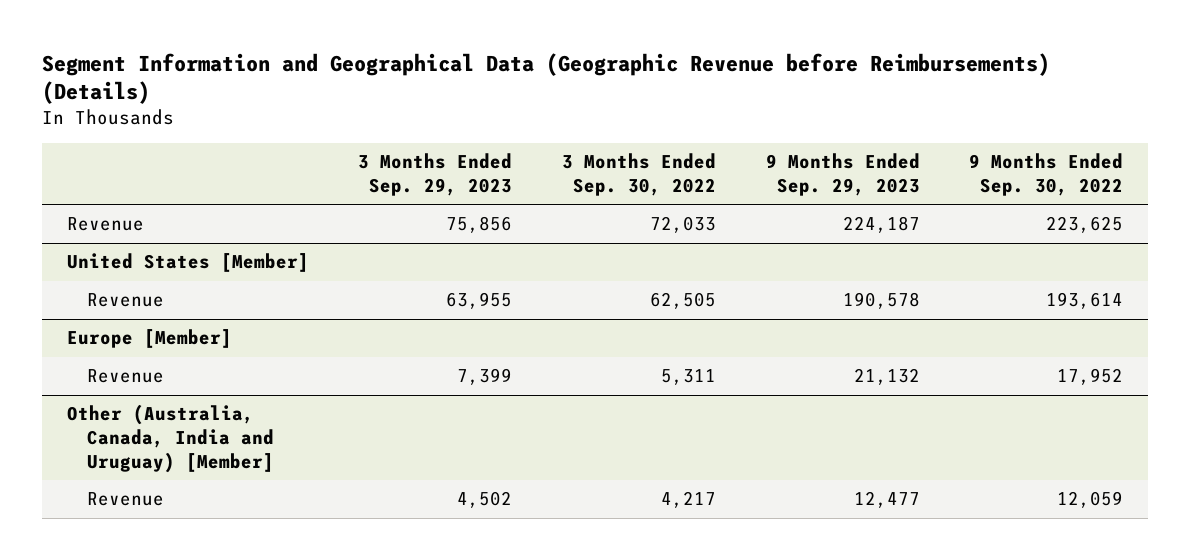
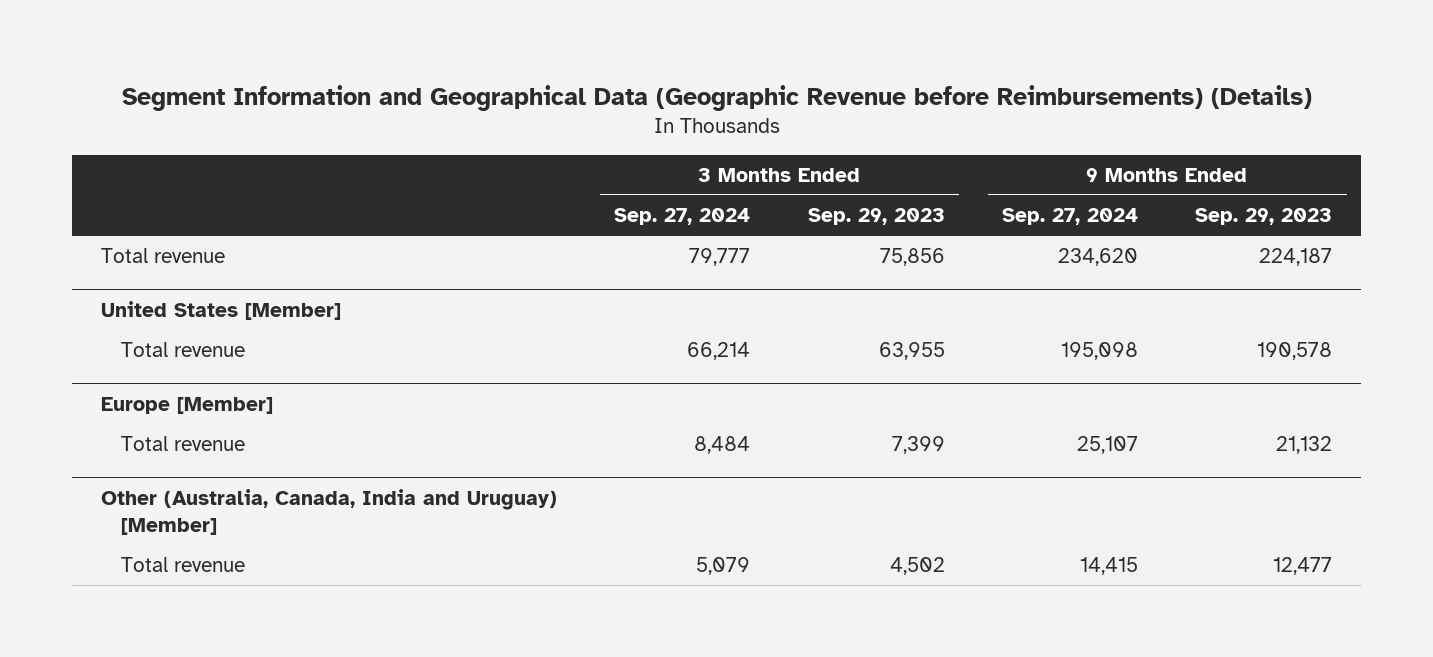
- | 3 Months Ended Sep. 29, 2023 | 3 Months Ended Sep. 30, 2022 | 9 Months Ended Sep. 29, 2023 | 9 Months Ended Sep. 30, 2022
+ | 3 Months Ended Sep. 27, 2024 | 3 Months Ended Sep. 29, 2023 | 9 Months Ended Sep. 27, 2024 | 9 Months Ended Sep. 29, 2023
- Revenue | 75,856 | 72,033 | 224,187 | 223,625
+ Total revenue | 79,777 | 75,856 | 234,620 | 224,187
@ United States [Member]
- Revenue | 63,955 | 62,505 | 190,578 | 193,614
+ Total revenue | 66,214 | 63,955 | 195,098 | 190,578
@ Europe [Member]
- Revenue | 7,399 | 5,311 | 21,132 | 17,952
+ Total revenue | 8,484 | 7,399 | 25,107 | 21,132
@ Other (Australia, Canada, India and Uruguay) [Member]
- Revenue | 4,502 | 4,217 | 12,477 | 12,059
+ Total revenue | 5,079 | 4,502 | 14,415 | 12,477

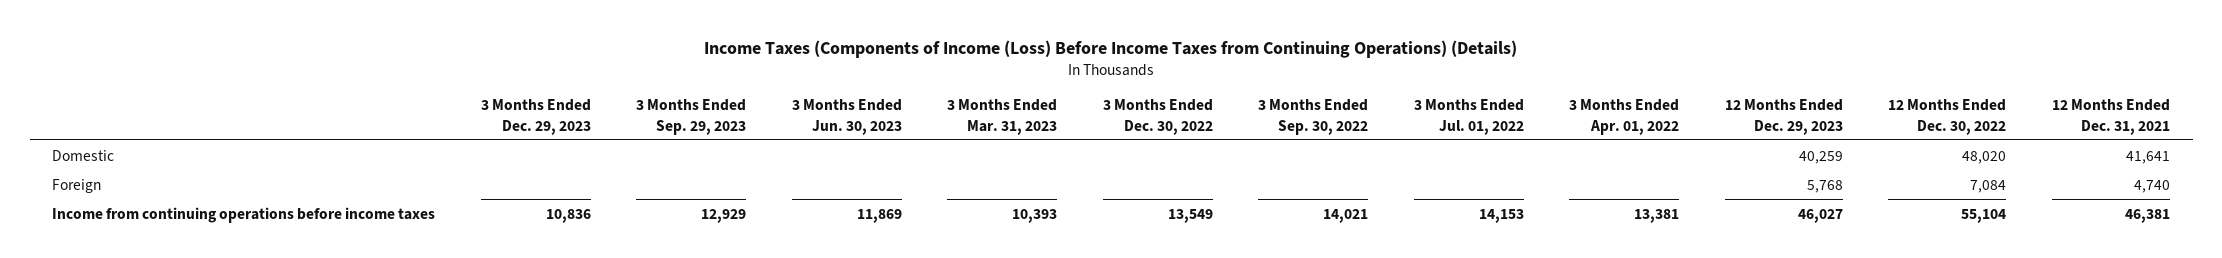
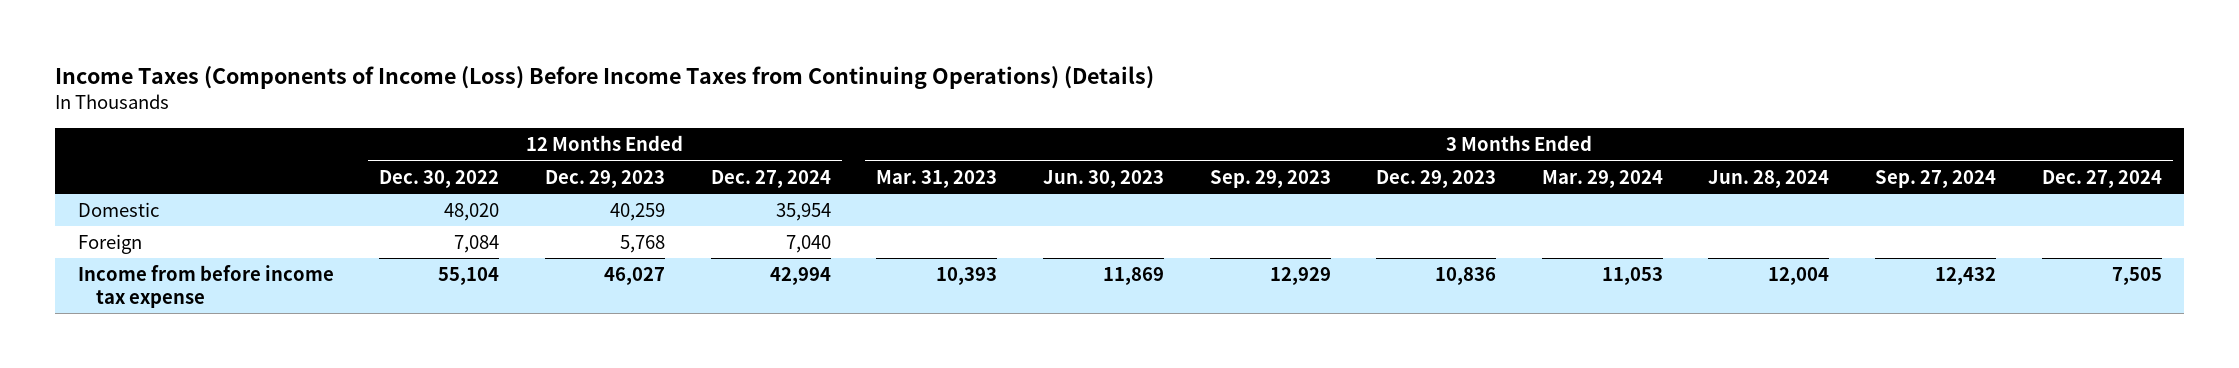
- | 3 Months Ended Dec. 29, 2023 | 3 Months Ended Sep. 29, 2023 | 3 Months Ended Jun. 30, 2023 | 3 Months Ended Mar. 31, 2023 | 3 Months Ended Dec. 30, 2022 | 3 Months Ended Sep. 30, 2022 | 3 Months Ended Jul. 01, 2022 | 3 Months Ended Apr. 01, 2022 | 12 Months Ended Dec. 29, 2023 | 12 Months Ended Dec. 30, 2022 | 12 Months Ended Dec. 31, 2021
+ | 12 Months Ended Dec. 30, 2022 | 12 Months Ended Dec. 29, 2023 | 12 Months Ended Dec. 27, 2024 | 3 Months Ended Mar. 31, 2023 | 3 Months Ended Jun. 30, 2023 | 3 Months Ended Sep. 29, 2023 | 3 Months Ended Dec. 29, 2023 | 3 Months Ended Mar. 29, 2024 | 3 Months Ended Jun. 28, 2024 | 3 Months Ended Sep. 27, 2024 | 3 Months Ended Dec. 27, 2024
- Income from continuing operations before income taxes | 10,836 | 12,929 | 11,869 | 10,393 | 13,549 | 14,021 | 14,153 | 13,381 | 46,027 | 55,104 | 46,381
+ Income from before income tax expense | 55,104 | 46,027 | 42,994 | 10,393 | 11,869 | 12,929 | 10,836 | 11,053 | 12,004 | 12,432 | 7,505

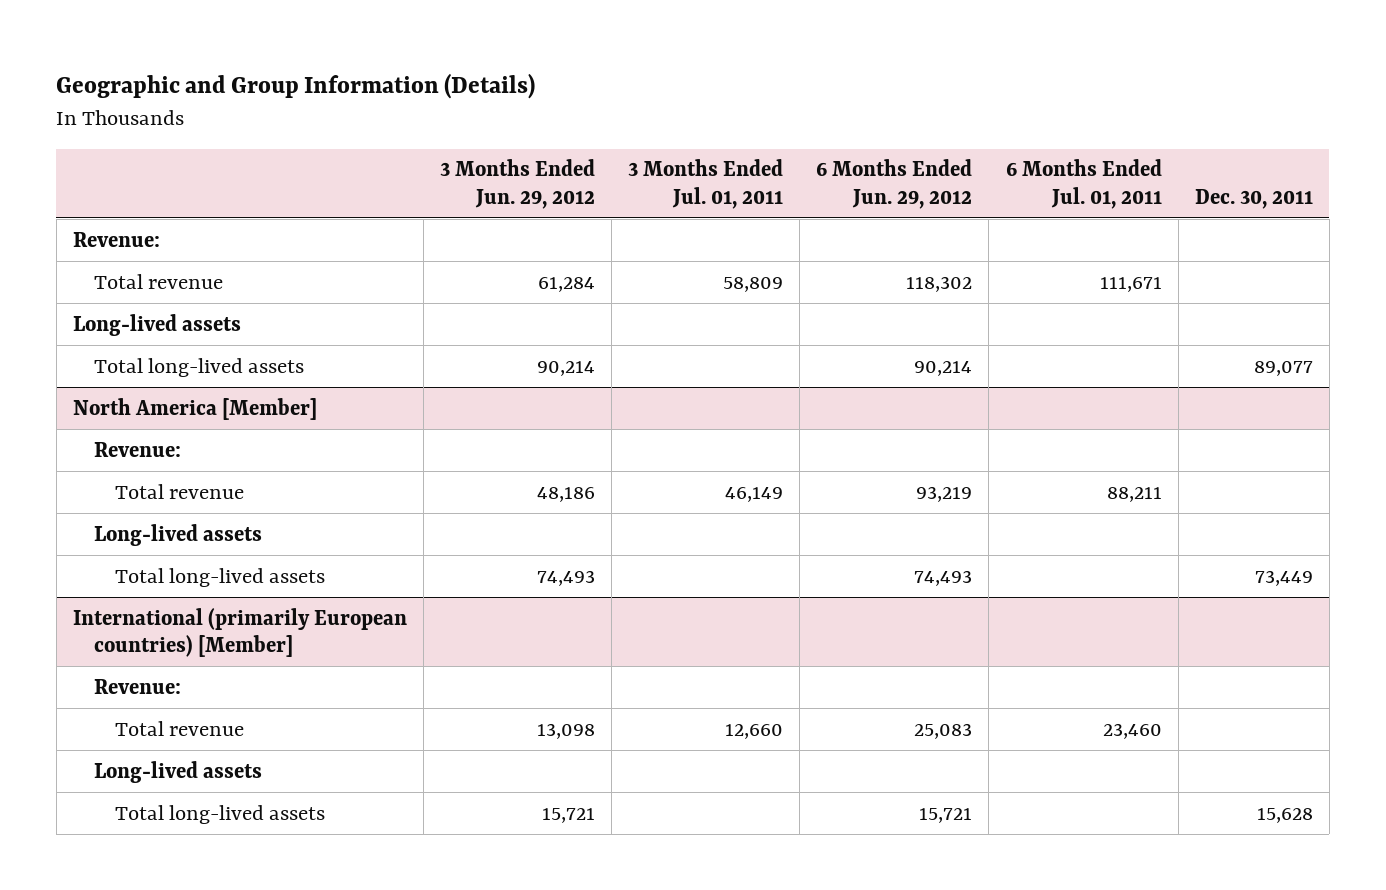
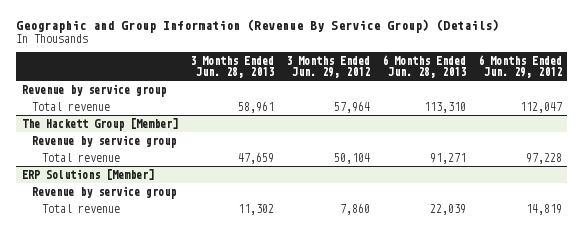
- Geographic and Group Information (Details)
+ Geographic and Group Information (Revenue By Service Group) (Details)
- | 3 Months Ended Jun. 29, 2012 | 3 Months Ended Jul. 01, 2011 | 6 Months Ended Jun. 29, 2012 | 6 Months Ended Jul. 01, 2011 | Dec. 30, 2011
+ | 3 Months Ended Jun. 28, 2013 | 3 Months Ended Jun. 29, 2012 | 6 Months Ended Jun. 28, 2013 | 6 Months Ended Jun. 29, 2012
- Revenue:
- Total revenue | 61,284 | 58,809 | 118,302 | 111,671 |
- Long-lived assets
- Total long-lived assets | 90,214 | | 90,214 | | 89,077
- North America [Member]
- Revenue:
- Total revenue | 48,186 | 46,149 | 93,219 | 88,211 |
- Long-lived assets
- Total long-lived assets | 74,493 | | 74,493 | | 73,449
- International (primarily European countries) [Member]
- Revenue:
- Total revenue | 13,098 | 12,660 | 25,083 | 23,460 |
- Long-lived assets
- Total long-lived assets | 15,721 | | 15,721 | | 15,628
+ Revenue by service group
+ Total revenue | 58,961 | 57,964 | 113,310 | 112,047
+ The Hackett Group [Member]
+ Revenue by service group
+ Total revenue | 47,659 | 50,104 | 91,271 | 97,228
+ ERP Solutions [Member]
+ Revenue by service group
+ Total revenue | 11,302 | 7,860 | 22,039 | 14,819

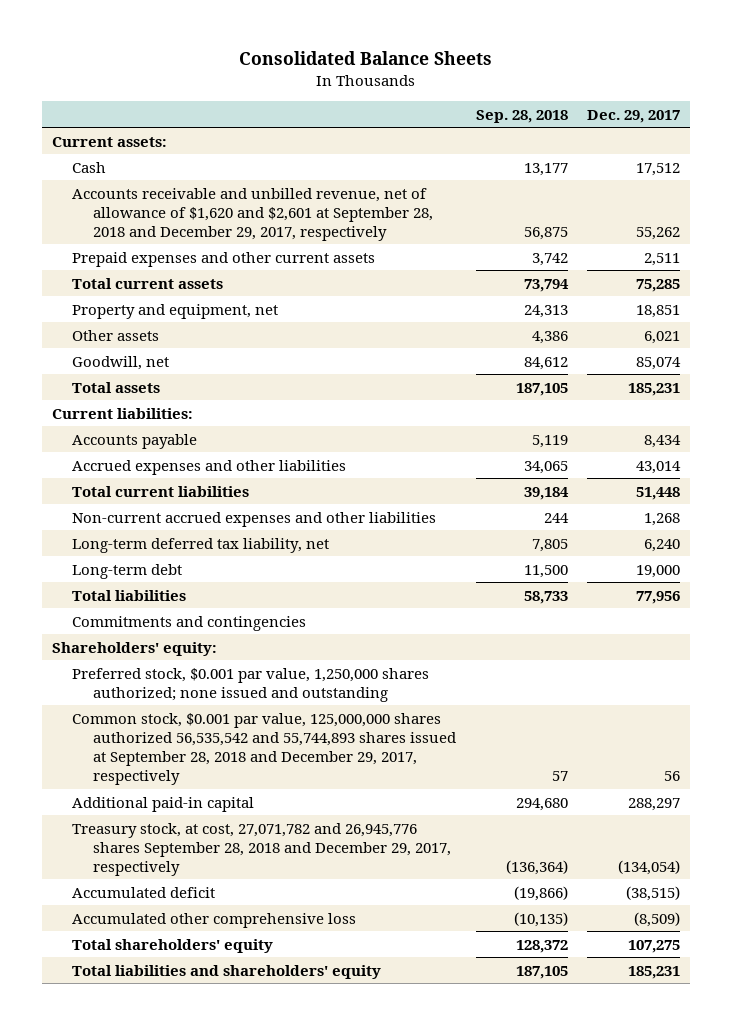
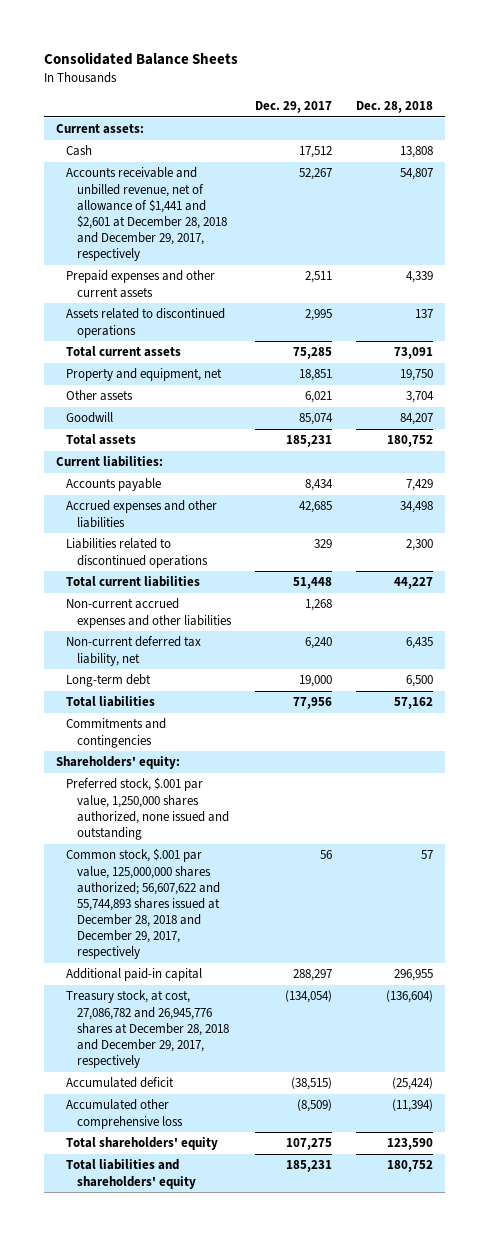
- | Sep. 28, 2018 | Dec. 29, 2017
+ | Dec. 29, 2017 | Dec. 28, 2018
- Accounts receivable and unbilled revenue, net of allowance of $1,620 and $2,601 at September 28, 2018 and December 29, 2017, respectively | 56,875 | 55,262
+ Accounts receivable and unbilled revenue, net of allowance of $1,441 and $2,601 at December 28, 2018 and December 29, 2017, respectively | 52,267 | 54,807
+ Assets related to discontinued operations | 2,995 | 137
- Goodwill, net | 84,612 | 85,074
+ Goodwill | 85,074 | 84,207
- Accrued expenses and other liabilities | 34,065 | 43,014
+ Accrued expenses and other liabilities | 42,685 | 34,498
+ Liabilities related to discontinued operations | 329 | 2,300
- Long-term deferred tax liability, net | 7,805 | 6,240
+ Non-current deferred tax liability, net | 6,240 | 6,435
- Preferred stock, $0.001 par value, 1,250,000 shares authorized; none issued and outstanding
- Common stock, $0.001 par value, 125,000,000 shares authorized 56,535,542 and 55,744,893 shares issued at September 28, 2018 and December 29, 2017, respectively | 57 | 56
+ Preferred stock, $.001 par value, 1,250,000 shares authorized, none issued and outstanding
+ Common stock, $.001 par value, 125,000,000 shares authorized; 56,607,622 and 55,744,893 shares issued at December 28, 2018 and December 29, 2017, respectively | 56 | 57
- Treasury stock, at cost, 27,071,782 and 26,945,776 shares September 28, 2018 and December 29, 2017, respectively | (136,364) | (134,054)
+ Treasury stock, at cost, 27,086,782 and 26,945,776 shares at December 28, 2018 and December 29, 2017, respectively | (134,054) | (136,604)

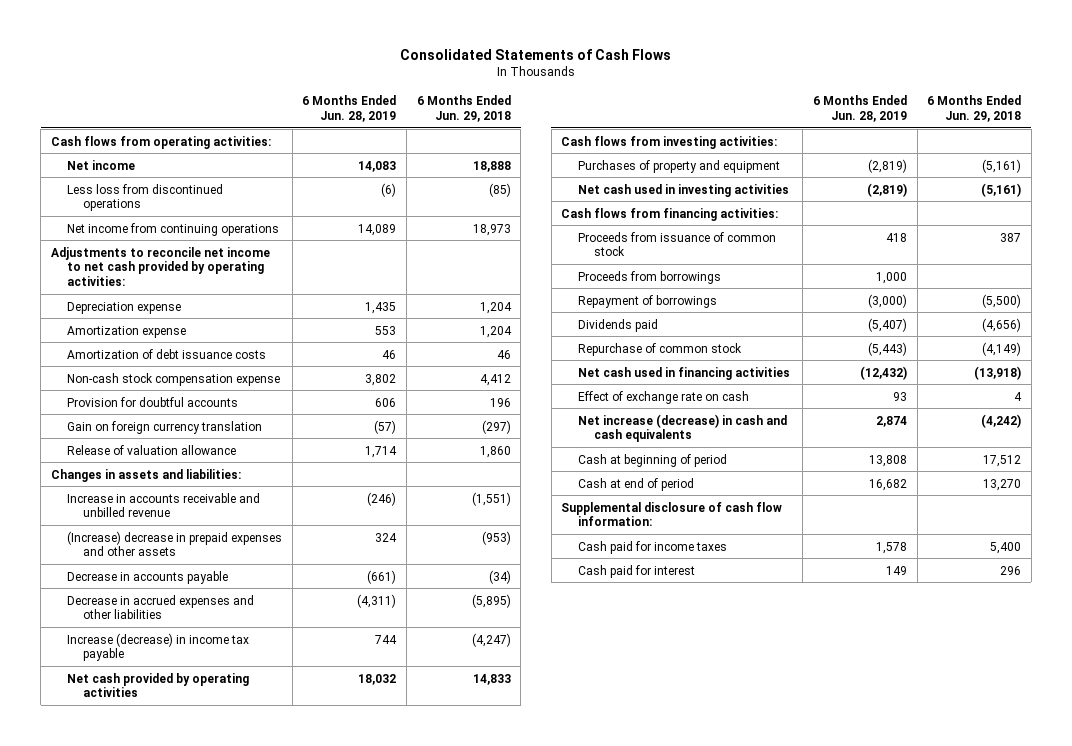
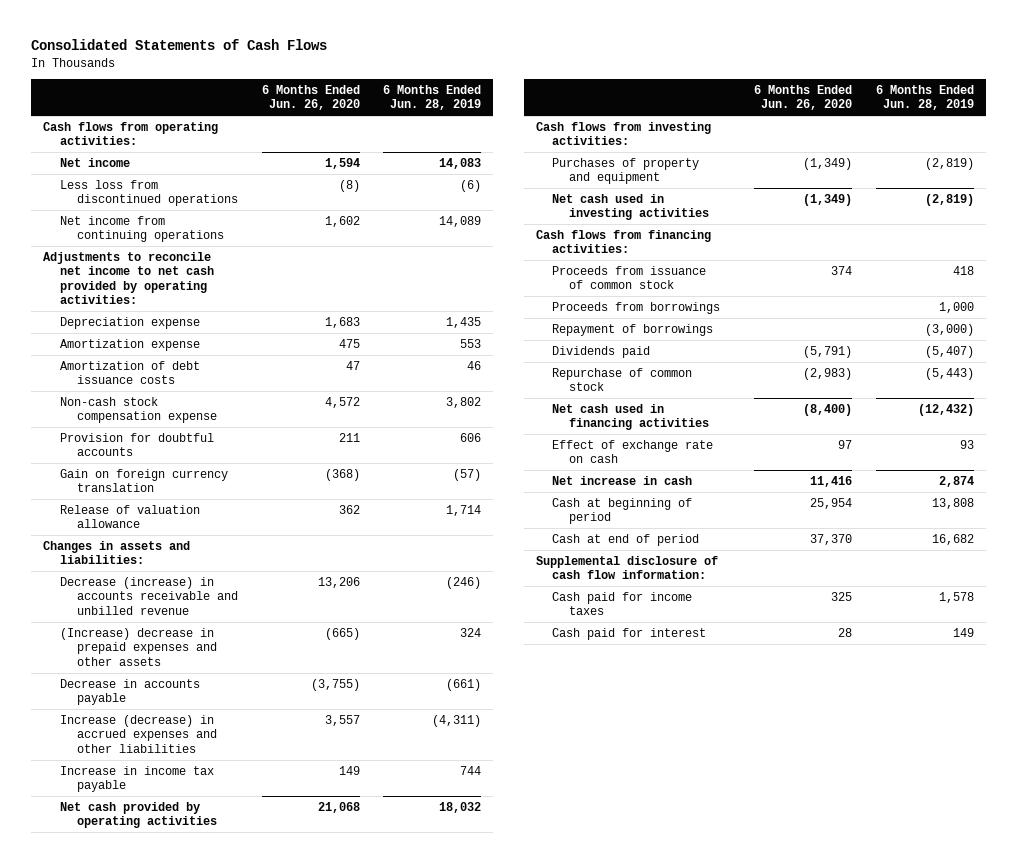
- | 6 Months Ended Jun. 28, 2019 | 6 Months Ended Jun. 29, 2018
+ | 6 Months Ended Jun. 26, 2020 | 6 Months Ended Jun. 28, 2019
- Increase in accounts receivable and unbilled revenue | (246) | (1,551)
+ Decrease (increase) in accounts receivable and unbilled revenue | 13,206 | (246)
- Decrease in accrued expenses and other liabilities | (4,311) | (5,895)
- Increase (decrease) in income tax payable | 744 | (4,247)
+ Increase (decrease) in accrued expenses and other liabilities | 3,557 | (4,311)
+ Increase in income tax payable | 149 | 744
- Net increase (decrease) in cash and cash equivalents | 2,874 | (4,242)
+ Net increase in cash | 11,416 | 2,874

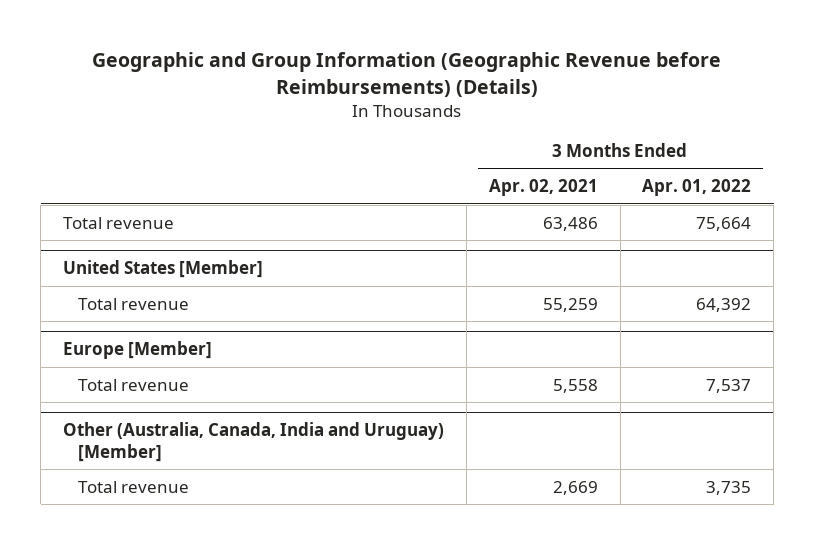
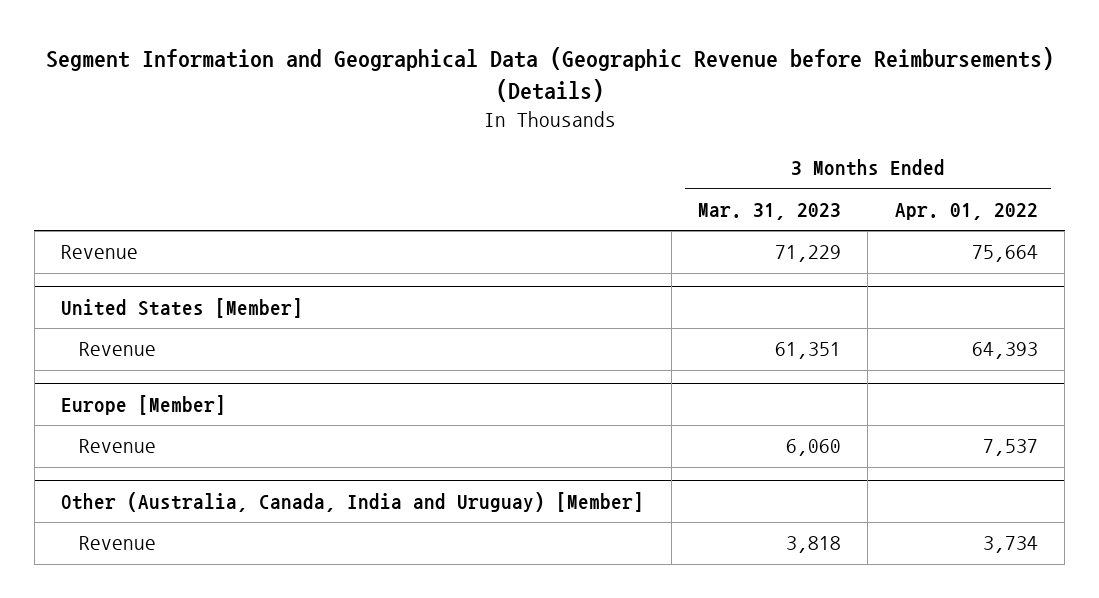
- Geographic and Group Information (Geographic Revenue before Reimbursements) (Details)
+ Segment Information and Geographical Data (Geographic Revenue before Reimbursements) (Details)
- | 3 Months Ended Apr. 02, 2021 | 3 Months Ended Apr. 01, 2022
+ | 3 Months Ended Mar. 31, 2023 | 3 Months Ended Apr. 01, 2022
- Total revenue | 63,486 | 75,664
+ Revenue | 71,229 | 75,664
@ United States [Member]
- Total revenue | 55,259 | 64,392
+ Revenue | 61,351 | 64,393
@ Europe [Member]
- Total revenue | 5,558 | 7,537
+ Revenue | 6,060 | 7,537
@ Other (Australia, Canada, India and Uruguay) [Member]
- Total revenue | 2,669 | 3,735
+ Revenue | 3,818 | 3,734

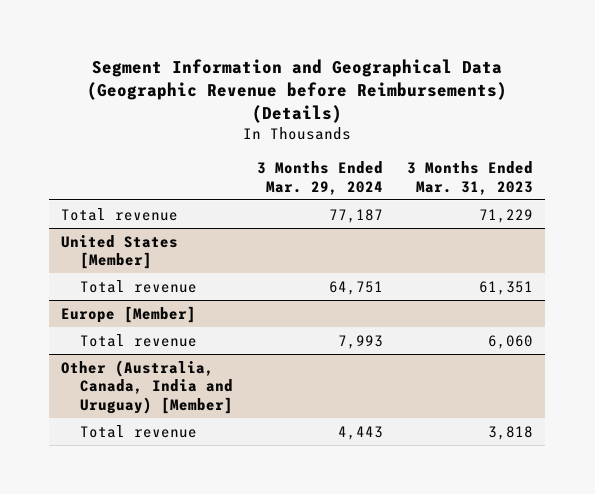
- | 3 Months Ended Mar. 31, 2023 | 3 Months Ended Apr. 01, 2022
+ | 3 Months Ended Mar. 29, 2024 | 3 Months Ended Mar. 31, 2023
- Revenue | 71,229 | 75,664
+ Total revenue | 77,187 | 71,229
@ United States [Member]
- Revenue | 61,351 | 64,393
+ Total revenue | 64,751 | 61,351
@ Europe [Member]
- Revenue | 6,060 | 7,537
+ Total revenue | 7,993 | 6,060
@ Other (Australia, Canada, India and Uruguay) [Member]
- Revenue | 3,818 | 3,734
+ Total revenue | 4,443 | 3,818

